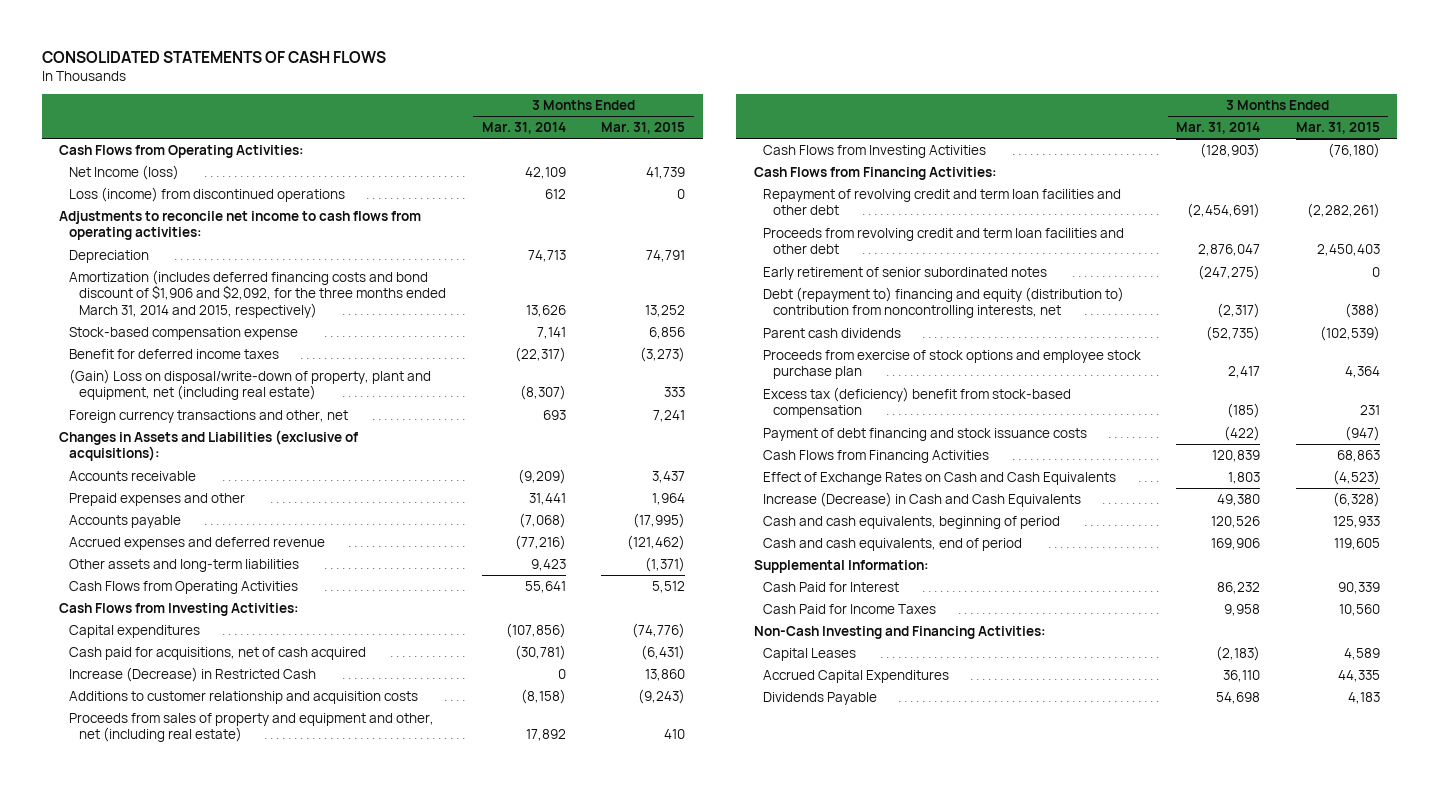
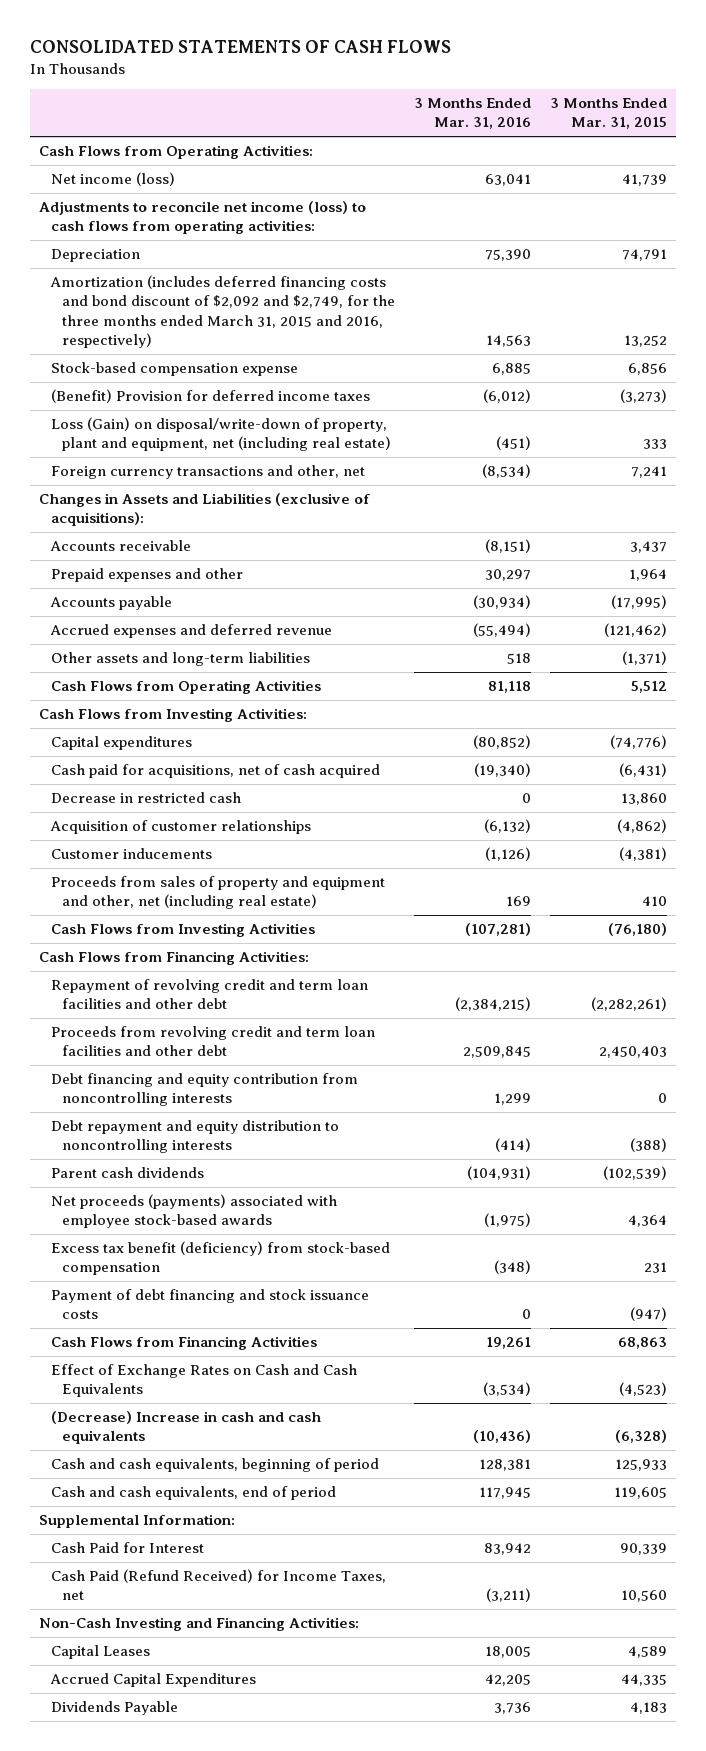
- | 3 Months Ended Mar. 31, 2014 | 3 Months Ended Mar. 31, 2015
+ | 3 Months Ended Mar. 31, 2016 | 3 Months Ended Mar. 31, 2015
- Net Income (loss) | 42,109 | 41,739
- Loss (income) from discontinued operations | 612 | 0
- Adjustments to reconcile net income to cash flows from operating activities:
+ Net income (loss) | 63,041 | 41,739
+ Adjustments to reconcile net income (loss) to cash flows from operating activities:
- Amortization (includes deferred financing costs and bond discount of $1,906 and $2,092, for the three months ended March 31, 2014 and 2015, respectively) | 13,626 | 13,252
+ Amortization (includes deferred financing costs and bond discount of $2,092 and $2,749, for the three months ended March 31, 2015 and 2016, respectively) | 14,563 | 13,252
- Benefit for deferred income taxes | (22,317) | (3,273)
- (Gain) Loss on disposal/write-down of property, plant and equipment, net (including real estate) | (8,307) | 333
+ (Benefit) Provision for deferred income taxes | (6,012) | (3,273)
+ Loss (Gain) on disposal/write-down of property, plant and equipment, net (including real estate) | (451) | 333
- Increase (Decrease) in Restricted Cash | 0 | 13,860
- Additions to customer relationship and acquisition costs | (8,158) | (9,243)
+ Decrease in restricted cash | 0 | 13,860
+ Acquisition of customer relationships | (6,132) | (4,862)
+ Customer inducements | (1,126) | (4,381)
- Early retirement of senior subordinated notes | (247,275) | 0
- Debt (repayment to) financing and equity (distribution to) contribution from noncontrolling interests, net | (2,317) | (388)
+ Debt financing and equity contribution from noncontrolling interests | 1,299 | 0
+ Debt repayment and equity distribution to noncontrolling interests | (414) | (388)
- Proceeds from exercise of stock options and employee stock purchase plan | 2,417 | 4,364
- Excess tax (deficiency) benefit from stock-based compensation | (185) | 231
+ Net proceeds (payments) associated with employee stock-based awards | (1,975) | 4,364
+ Excess tax benefit (deficiency) from stock-based compensation | (348) | 231
- Increase (Decrease) in Cash and Cash Equivalents | 49,380 | (6,328)
+ (Decrease) Increase in cash and cash equivalents | (10,436) | (6,328)
- Cash Paid for Income Taxes | 9,958 | 10,560
+ Cash Paid (Refund Received) for Income Taxes, net | (3,211) | 10,560

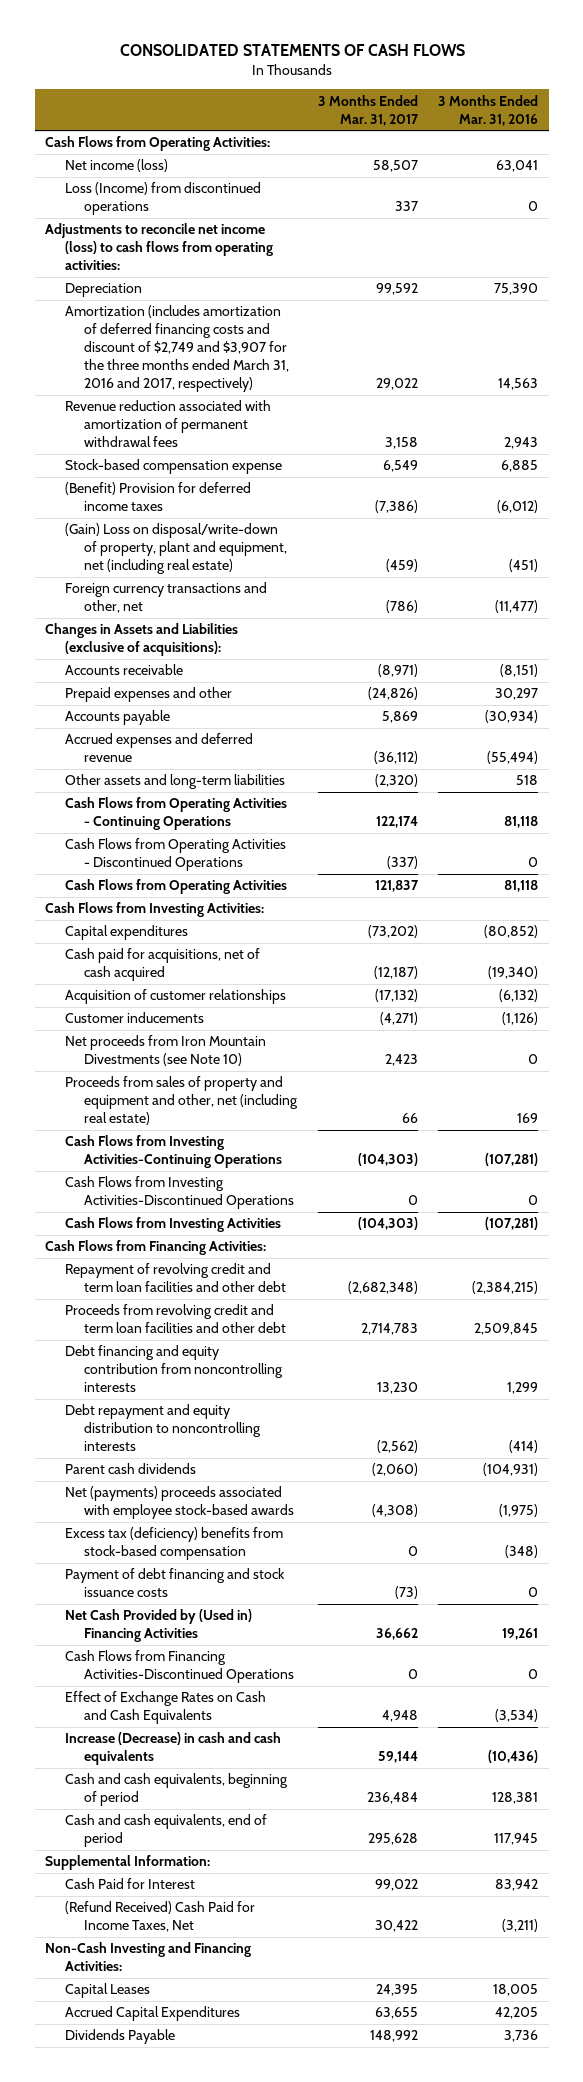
- | 3 Months Ended Mar. 31, 2016 | 3 Months Ended Mar. 31, 2015
+ | 3 Months Ended Mar. 31, 2017 | 3 Months Ended Mar. 31, 2016
+ Loss (Income) from discontinued operations | 337 | 0
- Amortization (includes deferred financing costs and bond discount of $2,092 and $2,749, for the three months ended March 31, 2015 and 2016, respectively) | 14,563 | 13,252
+ Amortization (includes amortization of deferred financing costs and discount of $2,749 and $3,907 for the three months ended March 31, 2016 and 2017, respectively) | 29,022 | 14,563
+ Revenue reduction associated with amortization of permanent withdrawal fees | 3,158 | 2,943
- Loss (Gain) on disposal/write-down of property, plant and equipment, net (including real estate) | (451) | 333
- Foreign currency transactions and other, net | (8,534) | 7,241
+ (Gain) Loss on disposal/write-down of property, plant and equipment, net (including real estate) | (459) | (451)
+ Foreign currency transactions and other, net | (786) | (11,477)
+ Cash Flows from Operating Activities - Continuing Operations | 122,174 | 81,118
+ Cash Flows from Operating Activities - Discontinued Operations | (337) | 0
- Decrease in restricted cash | 0 | 13,860
+ Net proceeds from Iron Mountain Divestments (see Note 10) | 2,423 | 0
+ Cash Flows from Investing Activities-Continuing Operations | (104,303) | (107,281)
+ Cash Flows from Investing Activities-Discontinued Operations | 0 | 0
- Net proceeds (payments) associated with employee stock-based awards | (1,975) | 4,364
- Excess tax benefit (deficiency) from stock-based compensation | (348) | 231
+ Net (payments) proceeds associated with employee stock-based awards | (4,308) | (1,975)
+ Excess tax (deficiency) benefits from stock-based compensation | 0 | (348)
- Cash Flows from Financing Activities | 19,261 | 68,863
+ Net Cash Provided by (Used in) Financing Activities | 36,662 | 19,261
+ Cash Flows from Financing Activities-Discontinued Operations | 0 | 0
- (Decrease) Increase in cash and cash equivalents | (10,436) | (6,328)
+ Increase (Decrease) in cash and cash equivalents | 59,144 | (10,436)
- Cash Paid (Refund Received) for Income Taxes, net | (3,211) | 10,560
+ (Refund Received) Cash Paid for Income Taxes, Net | 30,422 | (3,211)

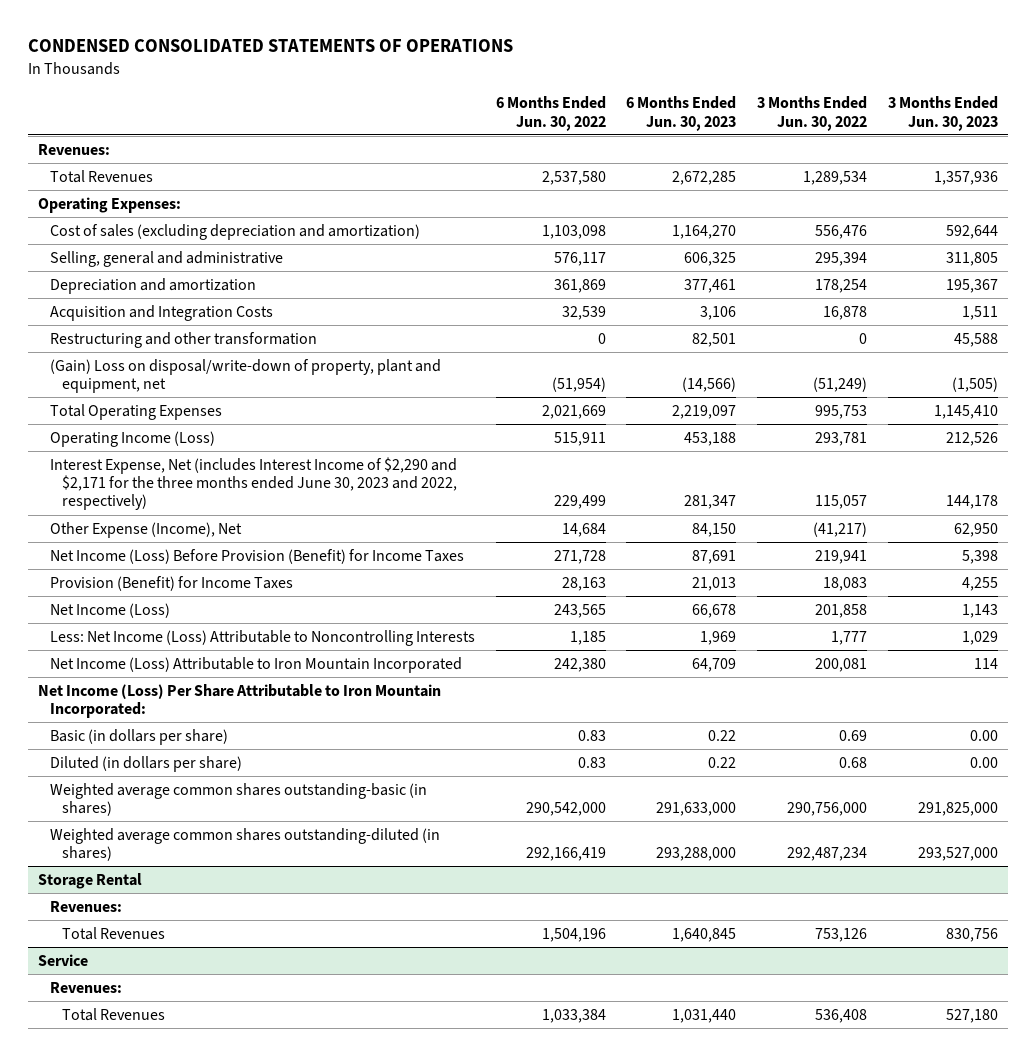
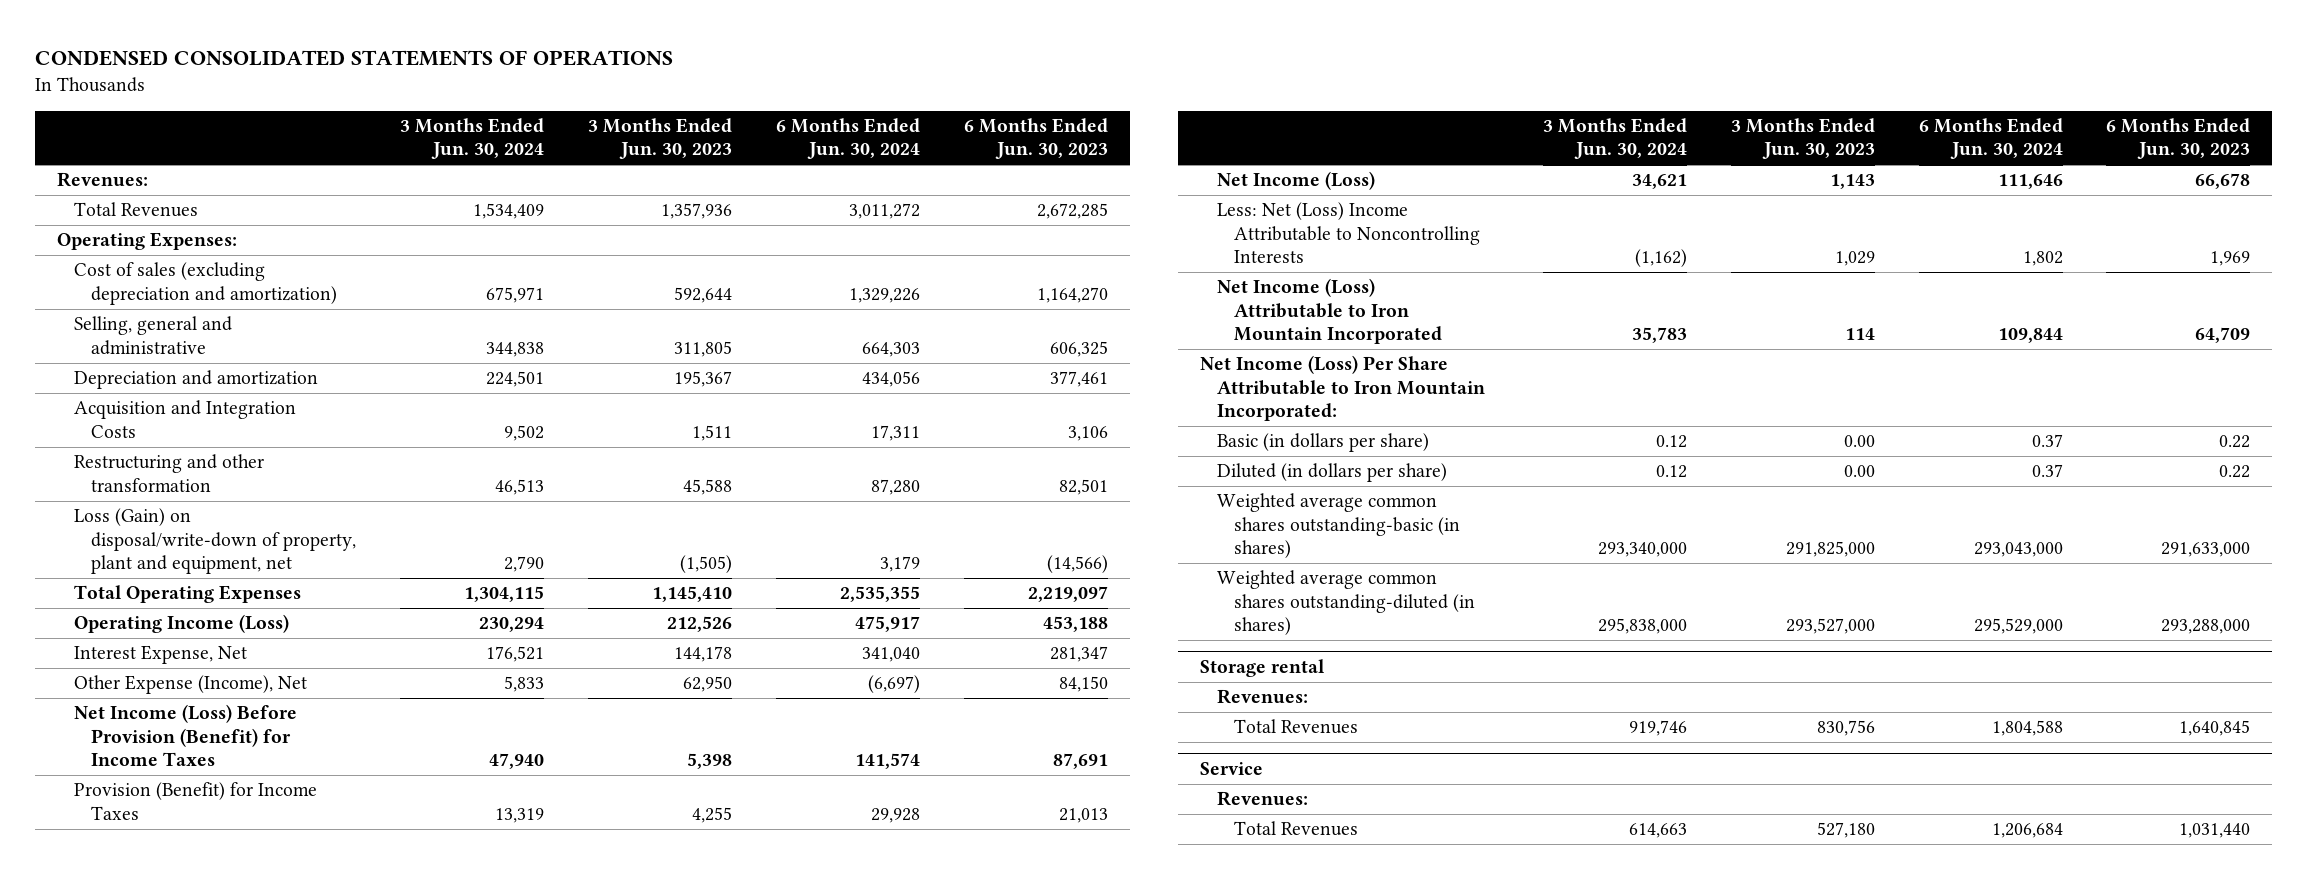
- | 6 Months Ended Jun. 30, 2022 | 6 Months Ended Jun. 30, 2023 | 3 Months Ended Jun. 30, 2022 | 3 Months Ended Jun. 30, 2023
+ | 3 Months Ended Jun. 30, 2024 | 3 Months Ended Jun. 30, 2023 | 6 Months Ended Jun. 30, 2024 | 6 Months Ended Jun. 30, 2023
- (Gain) Loss on disposal/write-down of property, plant and equipment, net | (51,954) | (14,566) | (51,249) | (1,505)
+ Loss (Gain) on disposal/write-down of property, plant and equipment, net | 2,790 | (1,505) | 3,179 | (14,566)
- Interest Expense, Net (includes Interest Income of $2,290 and $2,171 for the three months ended June 30, 2023 and 2022, respectively) | 229,499 | 281,347 | 115,057 | 144,178
+ Interest Expense, Net | 176,521 | 144,178 | 341,040 | 281,347
- Less: Net Income (Loss) Attributable to Noncontrolling Interests | 1,185 | 1,969 | 1,777 | 1,029
+ Less: Net (Loss) Income Attributable to Noncontrolling Interests | (1,162) | 1,029 | 1,802 | 1,969
- Storage Rental
+ Storage rental

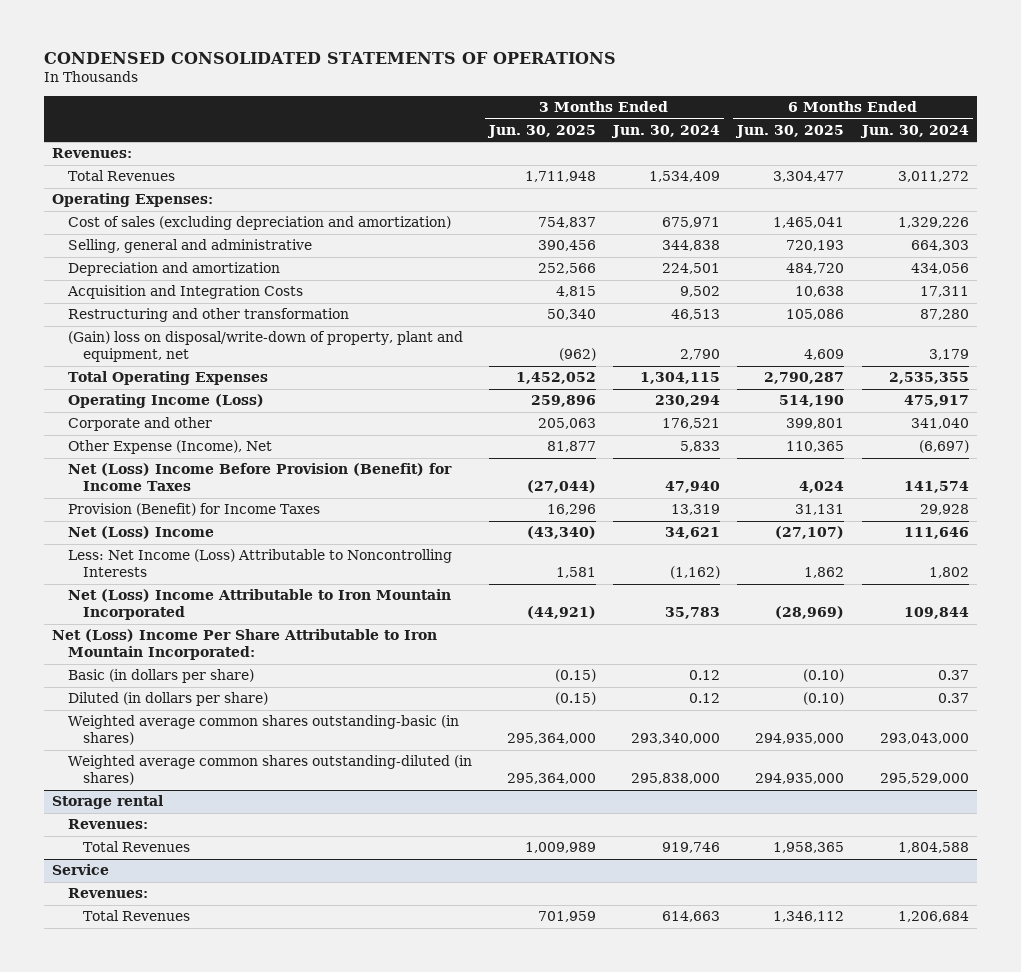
- | 3 Months Ended Jun. 30, 2024 | 3 Months Ended Jun. 30, 2023 | 6 Months Ended Jun. 30, 2024 | 6 Months Ended Jun. 30, 2023
+ | 3 Months Ended Jun. 30, 2025 | 3 Months Ended Jun. 30, 2024 | 6 Months Ended Jun. 30, 2025 | 6 Months Ended Jun. 30, 2024
- Loss (Gain) on disposal/write-down of property, plant and equipment, net | 2,790 | (1,505) | 3,179 | (14,566)
+ (Gain) loss on disposal/write-down of property, plant and equipment, net | (962) | 2,790 | 4,609 | 3,179
- Interest Expense, Net | 176,521 | 144,178 | 341,040 | 281,347
+ Corporate and other | 205,063 | 176,521 | 399,801 | 341,040
- Net Income (Loss) Before Provision (Benefit) for Income Taxes | 47,940 | 5,398 | 141,574 | 87,691
+ Net (Loss) Income Before Provision (Benefit) for Income Taxes | (27,044) | 47,940 | 4,024 | 141,574
- Net Income (Loss) | 34,621 | 1,143 | 111,646 | 66,678
- Less: Net (Loss) Income Attributable to Noncontrolling Interests | (1,162) | 1,029 | 1,802 | 1,969
- Net Income (Loss) Attributable to Iron Mountain Incorporated | 35,783 | 114 | 109,844 | 64,709
- Net Income (Loss) Per Share Attributable to Iron Mountain Incorporated:
+ Net (Loss) Income | (43,340) | 34,621 | (27,107) | 111,646
+ Less: Net Income (Loss) Attributable to Noncontrolling Interests | 1,581 | (1,162) | 1,862 | 1,802
+ Net (Loss) Income Attributable to Iron Mountain Incorporated | (44,921) | 35,783 | (28,969) | 109,844
+ Net (Loss) Income Per Share Attributable to Iron Mountain Incorporated:

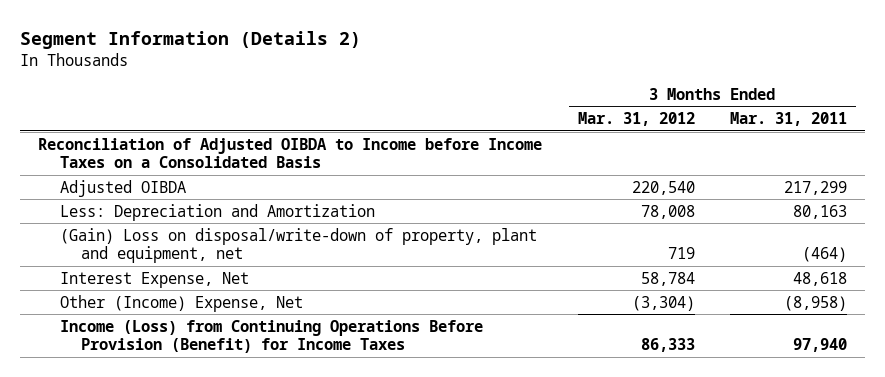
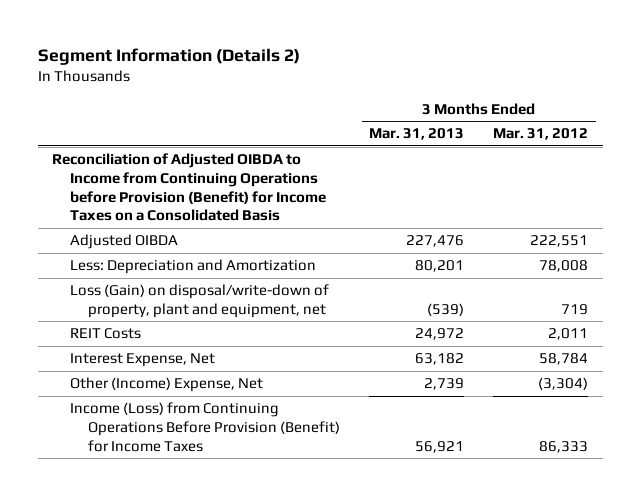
- | 3 Months Ended Mar. 31, 2012 | 3 Months Ended Mar. 31, 2011
+ | 3 Months Ended Mar. 31, 2013 | 3 Months Ended Mar. 31, 2012
- Reconciliation of Adjusted OIBDA to Income before Income Taxes on a Consolidated Basis
- Adjusted OIBDA | 220,540 | 217,299
+ Reconciliation of Adjusted OIBDA to Income from Continuing Operations before Provision (Benefit) for Income Taxes on a Consolidated Basis
+ Adjusted OIBDA | 227,476 | 222,551
- (Gain) Loss on disposal/write-down of property, plant and equipment, net | 719 | (464)
+ Loss (Gain) on disposal/write-down of property, plant and equipment, net | (539) | 719
+ REIT Costs | 24,972 | 2,011

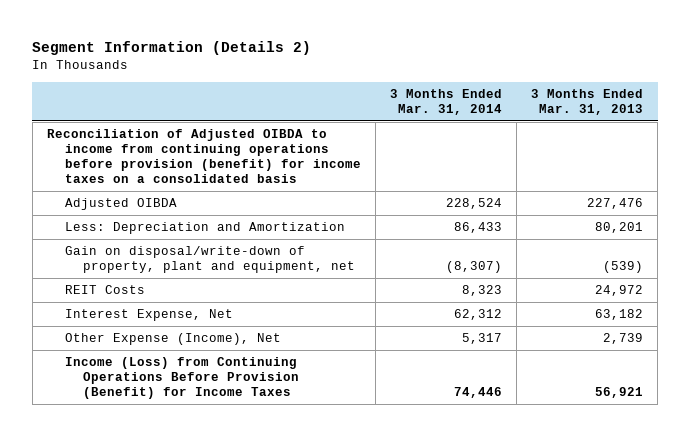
- | 3 Months Ended Mar. 31, 2013 | 3 Months Ended Mar. 31, 2012
+ | 3 Months Ended Mar. 31, 2014 | 3 Months Ended Mar. 31, 2013
- Reconciliation of Adjusted OIBDA to Income from Continuing Operations before Provision (Benefit) for Income Taxes on a Consolidated Basis
+ Reconciliation of Adjusted OIBDA to income from continuing operations before provision (benefit) for income taxes on a consolidated basis
- Loss (Gain) on disposal/write-down of property, plant and equipment, net | (539) | 719
+ Gain on disposal/write-down of property, plant and equipment, net | (8,307) | (539)
- Other (Income) Expense, Net | 2,739 | (3,304)
+ Other Expense (Income), Net | 5,317 | 2,739

